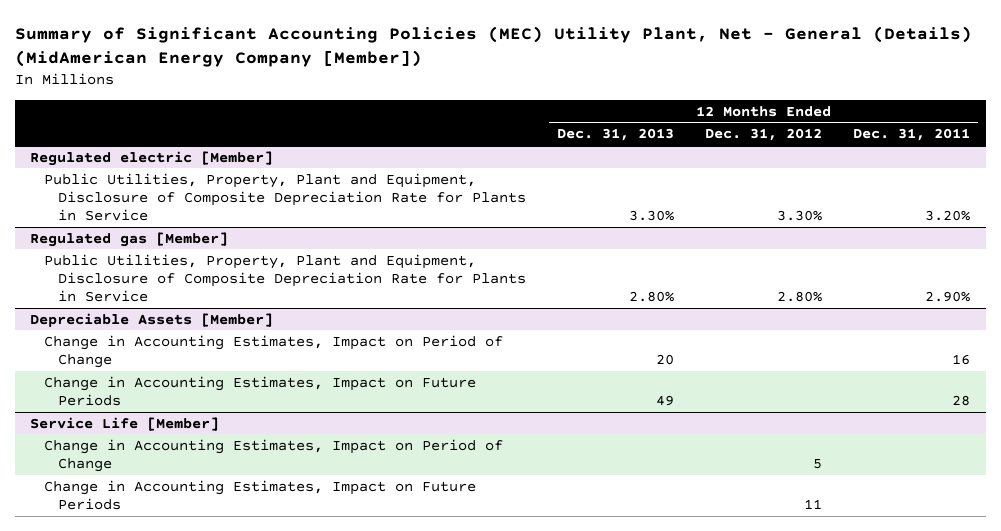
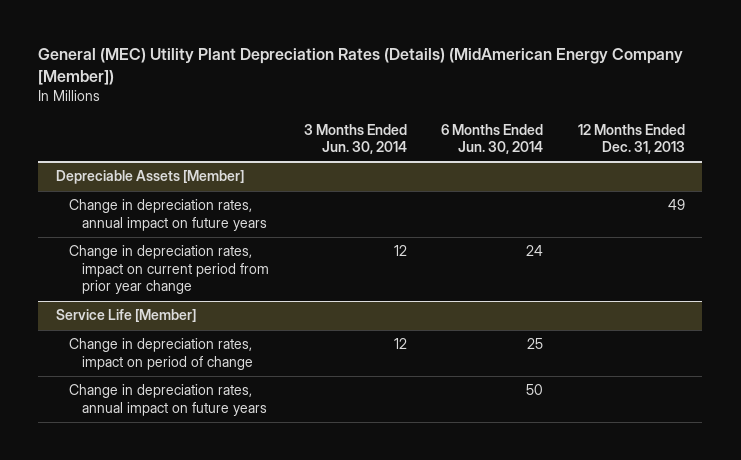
- Summary of Significant Accounting Policies (MEC) Utility Plant, Net - General (Details) (MidAmerican Energy Company [Member])
+ General (MEC) Utility Plant Depreciation Rates (Details) (MidAmerican Energy Company [Member])
- | 12 Months Ended Dec. 31, 2013 | 12 Months Ended Dec. 31, 2012 | 12 Months Ended Dec. 31, 2011
+ | 3 Months Ended Jun. 30, 2014 | 6 Months Ended Jun. 30, 2014 | 12 Months Ended Dec. 31, 2013
- Regulated electric [Member]
- Public Utilities, Property, Plant and Equipment, Disclosure of Composite Depreciation Rate for Plants in Service | 3.30% | 3.30% | 3.20%
- Regulated gas [Member]
- Public Utilities, Property, Plant and Equipment, Disclosure of Composite Depreciation Rate for Plants in Service | 2.80% | 2.80% | 2.90%
@ Depreciable Assets [Member]
- Change in Accounting Estimates, Impact on Period of Change | 20 | | 16
- Change in Accounting Estimates, Impact on Future Periods | 49 | | 28
+ Change in depreciation rates, annual impact on future years | | | 49
+ Change in depreciation rates, impact on current period from prior year change | 12 | 24 |
@ Service Life [Member]
- Change in Accounting Estimates, Impact on Period of Change | | 5 |
- Change in Accounting Estimates, Impact on Future Periods | | 11 |
+ Change in depreciation rates, impact on period of change | 12 | 25 |
+ Change in depreciation rates, annual impact on future years | | 50 |

